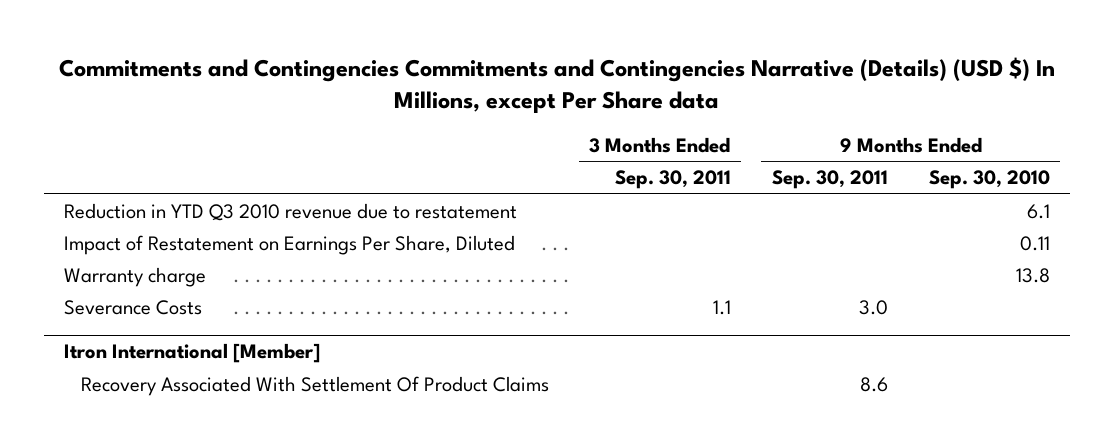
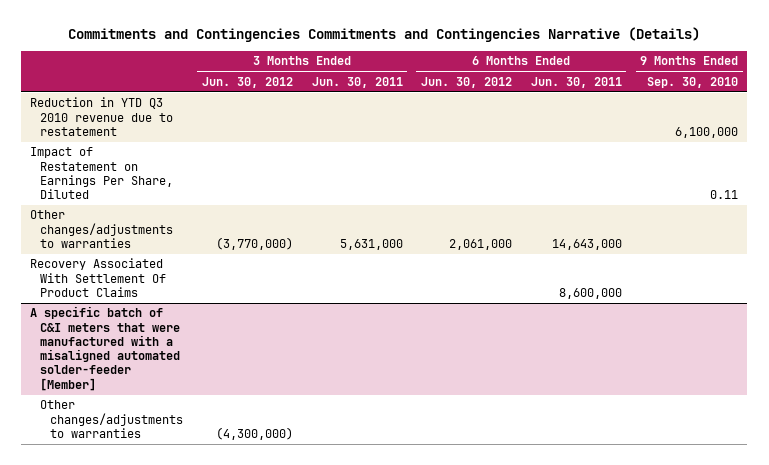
- Commitments and Contingencies Commitments and Contingencies Narrative (Details) (USD $) In Millions, except Per Share data
+ Commitments and Contingencies Commitments and Contingencies Narrative (Details)
- | 3 Months Ended Sep. 30, 2011 | 9 Months Ended Sep. 30, 2011 | 9 Months Ended Sep. 30, 2010
+ | 3 Months Ended Jun. 30, 2012 | 3 Months Ended Jun. 30, 2011 | 6 Months Ended Jun. 30, 2012 | 6 Months Ended Jun. 30, 2011 | 9 Months Ended Sep. 30, 2010
- Reduction in YTD Q3 2010 revenue due to restatement | | | 6.1
+ Reduction in YTD Q3 2010 revenue due to restatement | | | | | 6,100,000
- Warranty charge | | | 13.8
- Severance Costs | 1.1 | 3.0 |
- Itron International [Member]
- Recovery Associated With Settlement Of Product Claims | | 8.6 |
+ Other changes/adjustments to warranties | (3,770,000) | 5,631,000 | 2,061,000 | 14,643,000 |
+ Recovery Associated With Settlement Of Product Claims | | | | 8,600,000 |
+ A specific batch of C&I meters that were manufactured with a misaligned automated solder-feeder [Member]
+ Other changes/adjustments to warranties | (4,300,000) | | | |

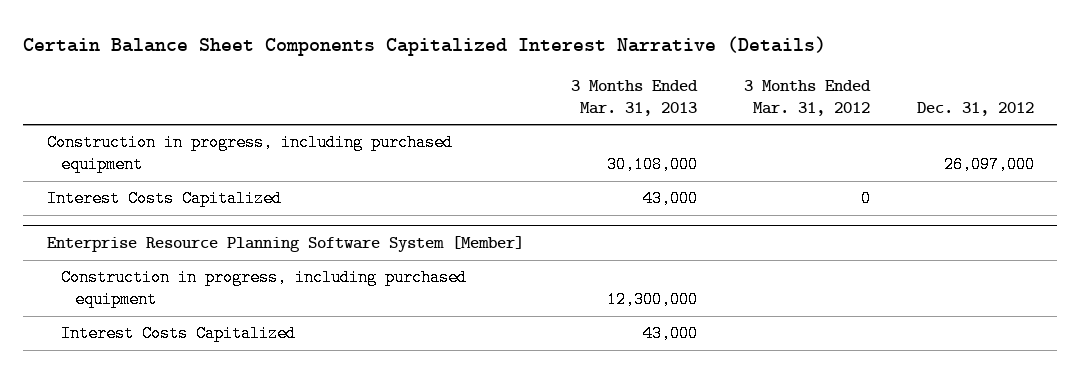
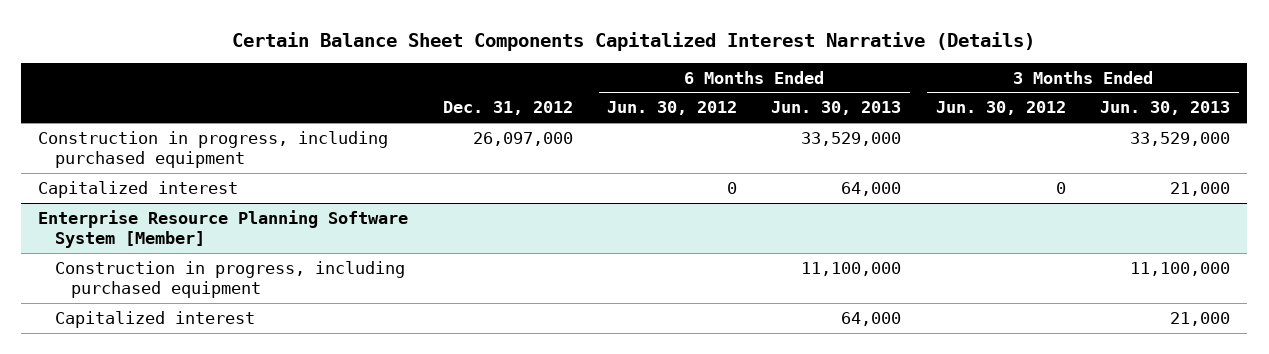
- | 3 Months Ended Mar. 31, 2013 | 3 Months Ended Mar. 31, 2012 | Dec. 31, 2012
+ | Dec. 31, 2012 | 6 Months Ended Jun. 30, 2012 | 6 Months Ended Jun. 30, 2013 | 3 Months Ended Jun. 30, 2012 | 3 Months Ended Jun. 30, 2013
- Interest Costs Capitalized | 43,000 | 0 |
+ Capitalized interest | | 0 | 64,000 | 0 | 21,000
@ Enterprise Resource Planning Software System [Member]
- Interest Costs Capitalized | 43,000 | |
+ Capitalized interest | | | 64,000 | | 21,000

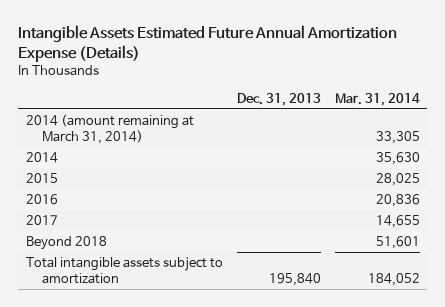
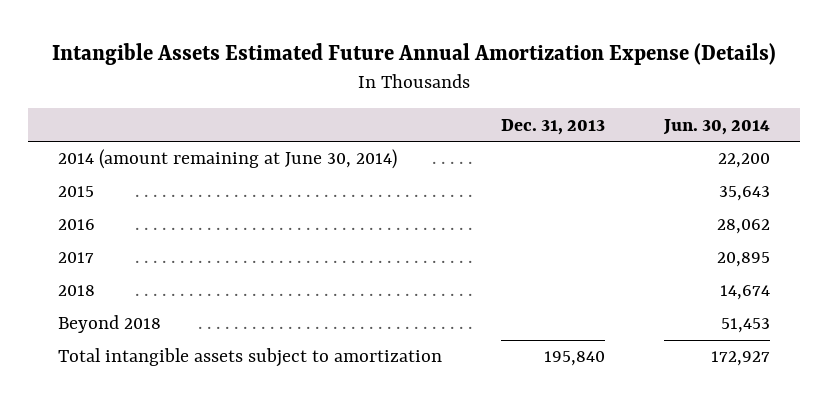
- | Dec. 31, 2013 | Mar. 31, 2014
+ | Dec. 31, 2013 | Jun. 30, 2014
- 2014 (amount remaining at March 31, 2014) | | 33,305
- 2014 | | 35,630
+ 2014 (amount remaining at June 30, 2014) | | 22,200
+ 2018 | | 14,674

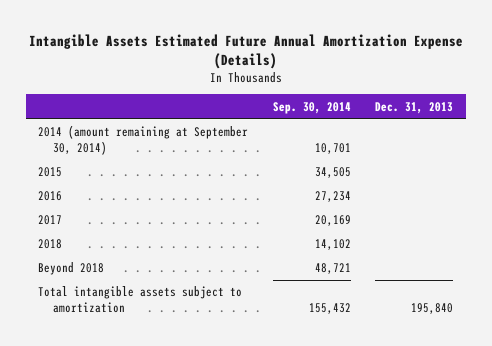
- | Dec. 31, 2013 | Jun. 30, 2014
+ | Sep. 30, 2014 | Dec. 31, 2013
- 2014 (amount remaining at June 30, 2014) | | 22,200
+ 2014 (amount remaining at September 30, 2014) | 10,701 |

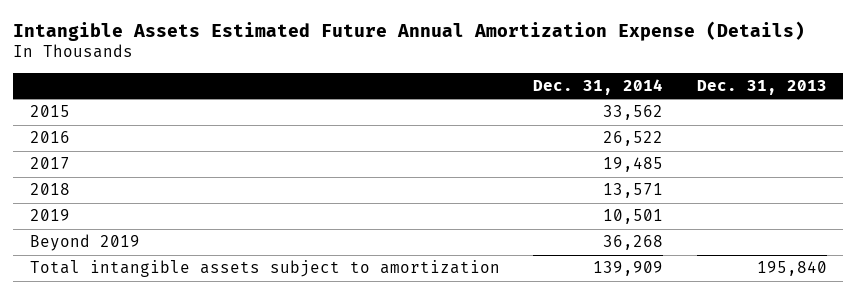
- | Sep. 30, 2014 | Dec. 31, 2013
+ | Dec. 31, 2014 | Dec. 31, 2013
- 2014 (amount remaining at September 30, 2014) | 10,701 |
- Beyond 2018 | 48,721 |
+ 2019 | 10,501 |
+ Beyond 2019 | 36,268 |

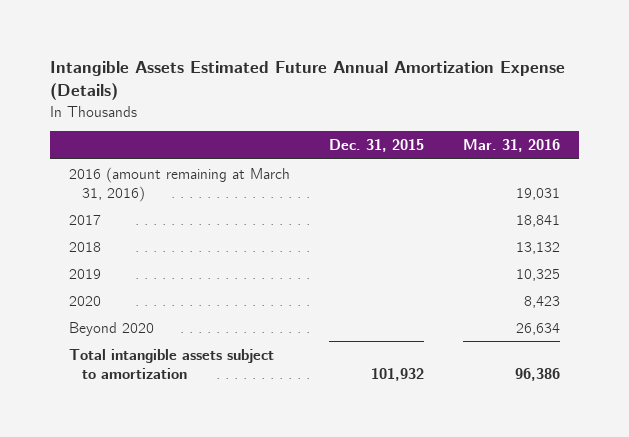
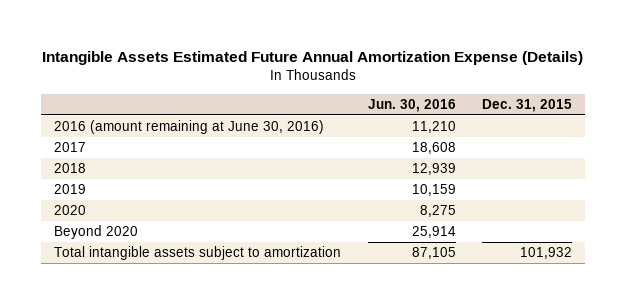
- | Dec. 31, 2015 | Mar. 31, 2016
+ | Jun. 30, 2016 | Dec. 31, 2015
- 2016 (amount remaining at March 31, 2016) | | 19,031
+ 2016 (amount remaining at June 30, 2016) | 11,210 |

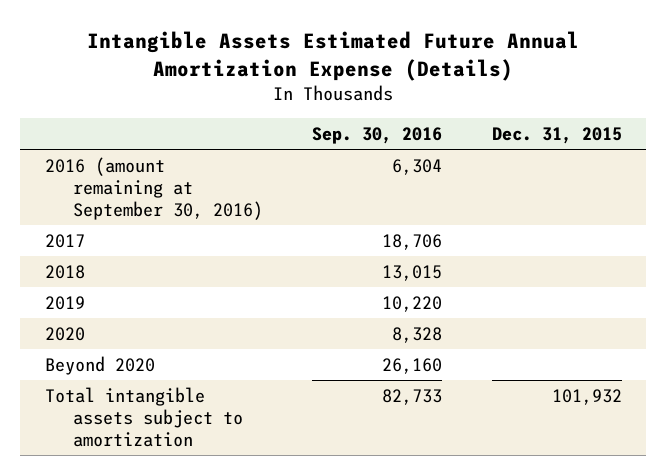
- | Jun. 30, 2016 | Dec. 31, 2015
+ | Sep. 30, 2016 | Dec. 31, 2015
- 2016 (amount remaining at June 30, 2016) | 11,210 |
+ 2016 (amount remaining at September 30, 2016) | 6,304 |

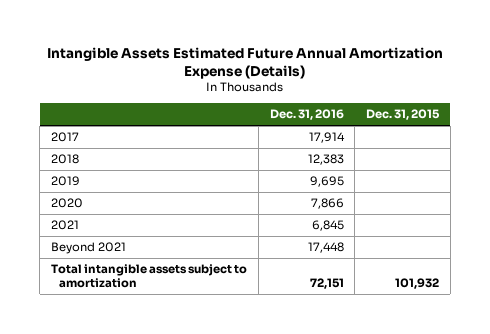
- | Sep. 30, 2016 | Dec. 31, 2015
+ | Dec. 31, 2016 | Dec. 31, 2015
- 2016 (amount remaining at September 30, 2016) | 6,304 |
- Beyond 2020 | 26,160 |
+ 2021 | 6,845 |
+ Beyond 2021 | 17,448 |

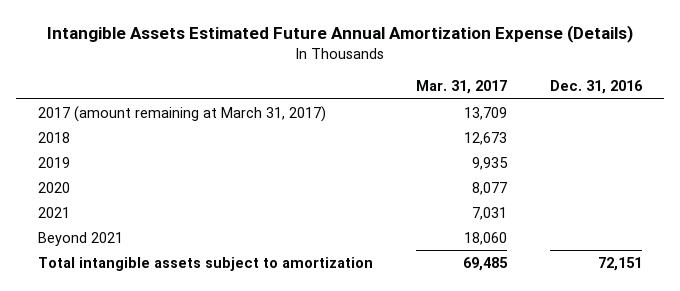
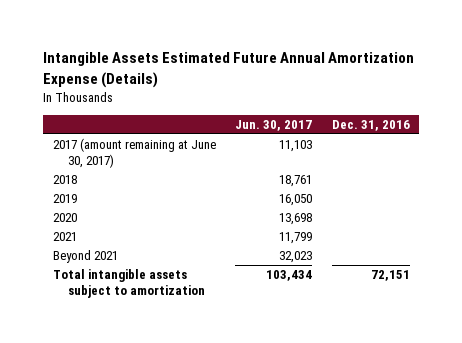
- | Mar. 31, 2017 | Dec. 31, 2016
+ | Jun. 30, 2017 | Dec. 31, 2016
- 2017 (amount remaining at March 31, 2017) | 13,709 |
+ 2017 (amount remaining at June 30, 2017) | 11,103 |

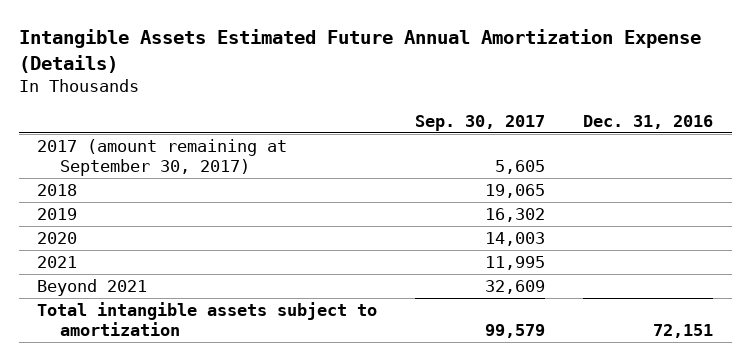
- | Jun. 30, 2017 | Dec. 31, 2016
+ | Sep. 30, 2017 | Dec. 31, 2016
- 2017 (amount remaining at June 30, 2017) | 11,103 |
+ 2017 (amount remaining at September 30, 2017) | 5,605 |

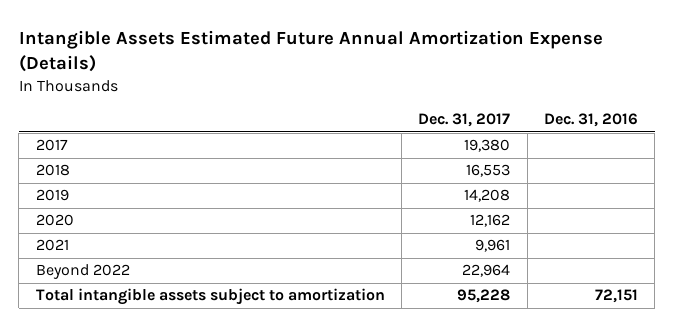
- | Sep. 30, 2017 | Dec. 31, 2016
+ | Dec. 31, 2017 | Dec. 31, 2016
- 2017 (amount remaining at September 30, 2017) | 5,605 |
+ 2017 | 19,380 |
- Beyond 2021 | 32,609 |
+ Beyond 2022 | 22,964 |

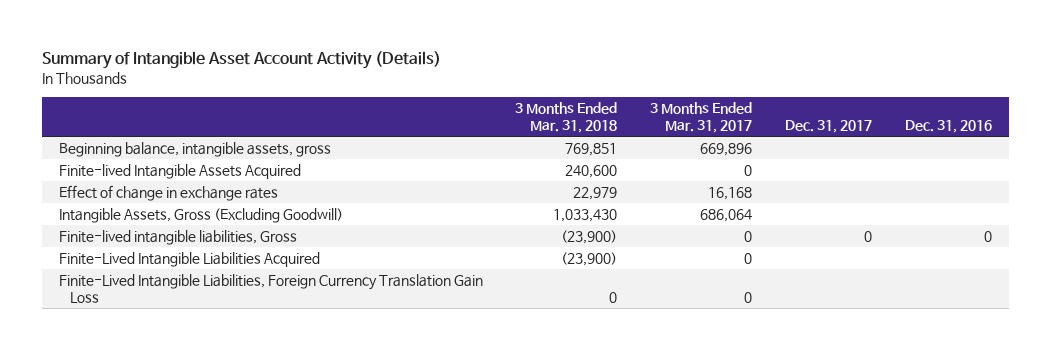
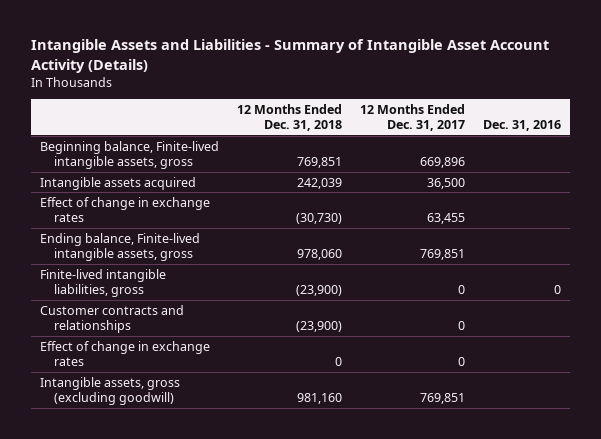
- Summary of Intangible Asset Account Activity (Details)
+ Intangible Assets and Liabilities - Summary of Intangible Asset Account Activity (Details)
- | 3 Months Ended Mar. 31, 2018 | 3 Months Ended Mar. 31, 2017 | Dec. 31, 2017 | Dec. 31, 2016
+ | 12 Months Ended Dec. 31, 2018 | 12 Months Ended Dec. 31, 2017 | Dec. 31, 2016
- Beginning balance, intangible assets, gross | 769,851 | 669,896 | |
- Finite-lived Intangible Assets Acquired | 240,600 | 0 | |
+ Beginning balance, Finite-lived intangible assets, gross | 769,851 | 669,896 |
+ Intangible assets acquired | 242,039 | 36,500 |
- Intangible Assets, Gross (Excluding Goodwill) | 1,033,430 | 686,064 | |
- Finite-lived intangible liabilities, Gross | (23,900) | 0 | 0 | 0
- Finite-Lived Intangible Liabilities Acquired | (23,900) | 0 | |
- Finite-Lived Intangible Liabilities, Foreign Currency Translation Gain Loss | 0 | 0 | |
+ Ending balance, Finite-lived intangible assets, gross | 978,060 | 769,851 |
+ Finite-lived intangible liabilities, gross | (23,900) | 0 | 0
+ Customer contracts and relationships | (23,900) | 0 |
+ Effect of change in exchange rates | 0 | 0 |
+ Intangible assets, gross (excluding goodwill) | 981,160 | 769,851 |

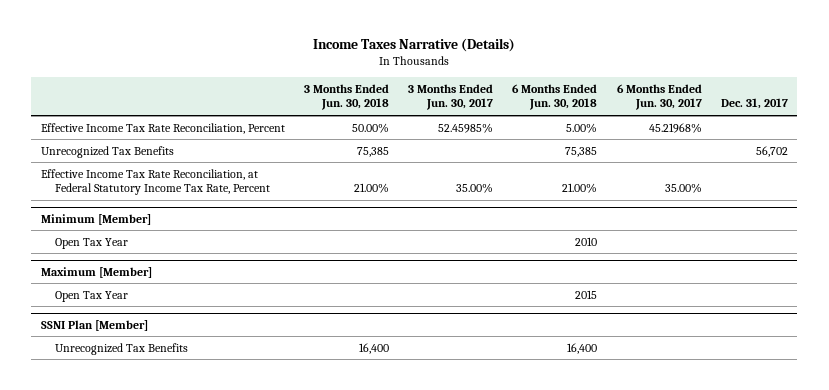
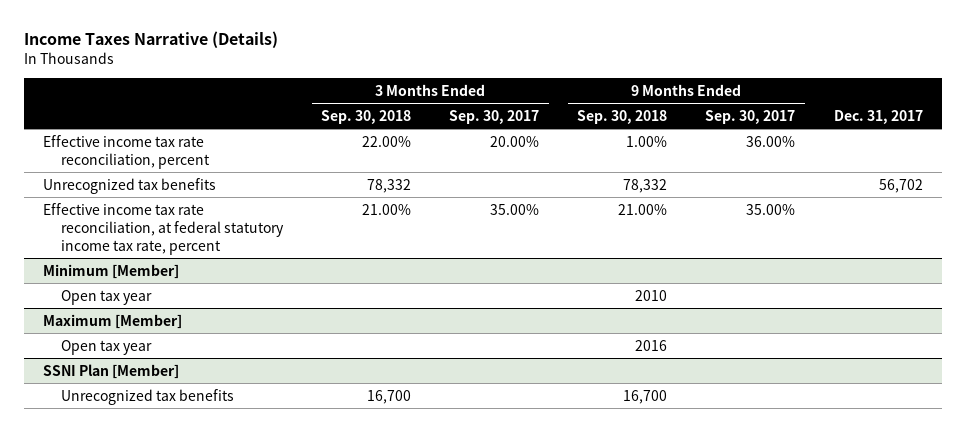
- | 3 Months Ended Jun. 30, 2018 | 3 Months Ended Jun. 30, 2017 | 6 Months Ended Jun. 30, 2018 | 6 Months Ended Jun. 30, 2017 | Dec. 31, 2017
+ | 3 Months Ended Sep. 30, 2018 | 3 Months Ended Sep. 30, 2017 | 9 Months Ended Sep. 30, 2018 | 9 Months Ended Sep. 30, 2017 | Dec. 31, 2017
- Effective Income Tax Rate Reconciliation, Percent | 50.00% | 52.45985% | 5.00% | 45.21968% |
- Unrecognized Tax Benefits | 75,385 | | 75,385 | | 56,702
- Effective Income Tax Rate Reconciliation, at Federal Statutory Income Tax Rate, Percent | 21.00% | 35.00% | 21.00% | 35.00% |
+ Effective income tax rate reconciliation, percent | 22.00% | 20.00% | 1.00% | 36.00% |
+ Unrecognized tax benefits | 78,332 | | 78,332 | | 56,702
+ Effective income tax rate reconciliation, at federal statutory income tax rate, percent | 21.00% | 35.00% | 21.00% | 35.00% |
@ Minimum [Member]
- Open Tax Year | | | 2010 | |
+ Open tax year | | | 2010 | |
@ Maximum [Member]
- Open Tax Year | | | 2015 | |
+ Open tax year | | | 2016 | |
@ SSNI Plan [Member]
- Unrecognized Tax Benefits | 16,400 | | 16,400 | |
+ Unrecognized tax benefits | 16,700 | | 16,700 | |

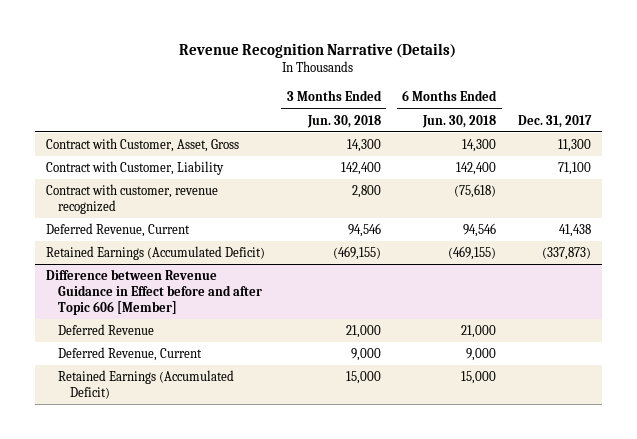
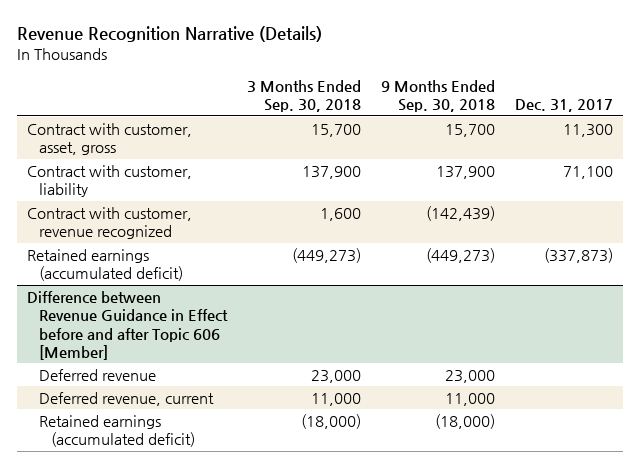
- | 3 Months Ended Jun. 30, 2018 | 6 Months Ended Jun. 30, 2018 | Dec. 31, 2017
+ | 3 Months Ended Sep. 30, 2018 | 9 Months Ended Sep. 30, 2018 | Dec. 31, 2017
- Contract with Customer, Asset, Gross | 14,300 | 14,300 | 11,300
- Contract with Customer, Liability | 142,400 | 142,400 | 71,100
+ Contract with customer, asset, gross | 15,700 | 15,700 | 11,300
+ Contract with customer, liability | 137,900 | 137,900 | 71,100
- Deferred Revenue, Current | 94,546 | 94,546 | 41,438
- Retained Earnings (Accumulated Deficit) | (469,155) | (469,155) | (337,873)
+ Retained earnings (accumulated deficit) | (449,273) | (449,273) | (337,873)
@ Difference between Revenue Guidance in Effect before and after Topic 606 [Member]
- Deferred Revenue | 21,000 | 21,000 |
- Deferred Revenue, Current | 9,000 | 9,000 |
- Retained Earnings (Accumulated Deficit) | 15,000 | 15,000 |
+ Deferred revenue | 23,000 | 23,000 |
+ Deferred revenue, current | 11,000 | 11,000 |
+ Retained earnings (accumulated deficit) | (18,000) | (18,000) |

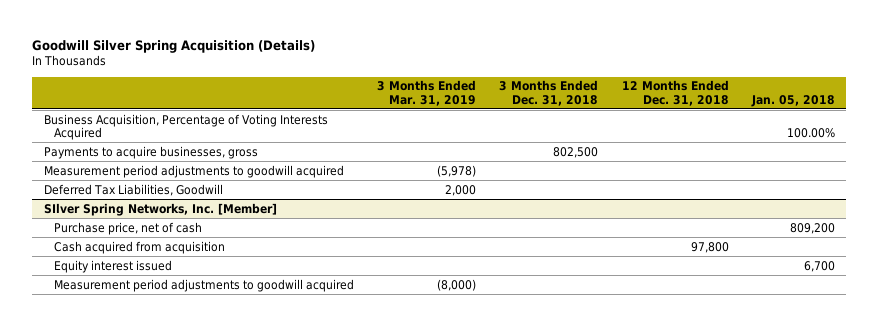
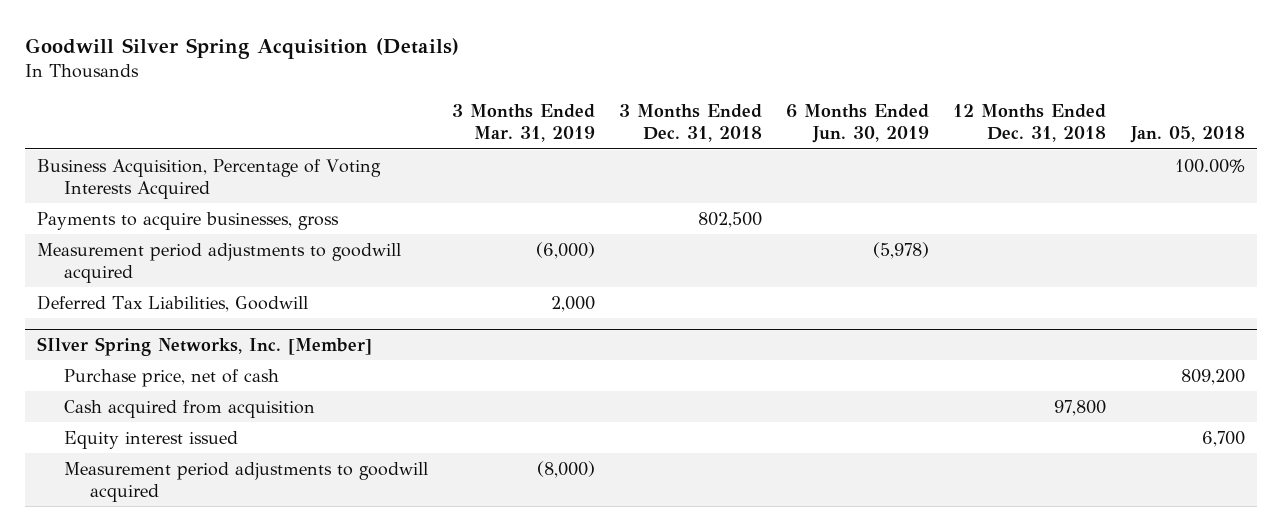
- | 3 Months Ended Mar. 31, 2019 | 3 Months Ended Dec. 31, 2018 | 12 Months Ended Dec. 31, 2018 | Jan. 05, 2018
+ | 3 Months Ended Mar. 31, 2019 | 3 Months Ended Dec. 31, 2018 | 6 Months Ended Jun. 30, 2019 | 12 Months Ended Dec. 31, 2018 | Jan. 05, 2018
- Measurement period adjustments to goodwill acquired | (5,978) | | |
+ Measurement period adjustments to goodwill acquired | (6,000) | | (5,978) | |

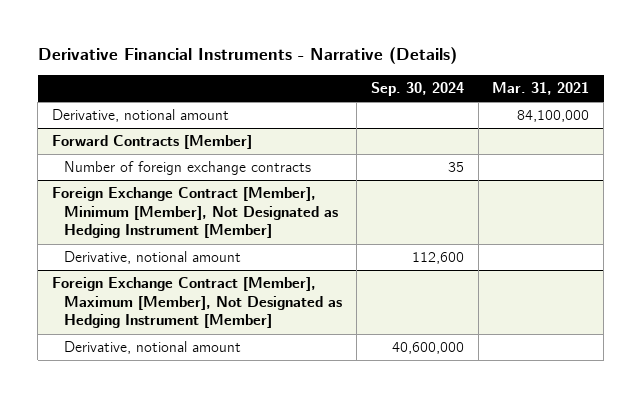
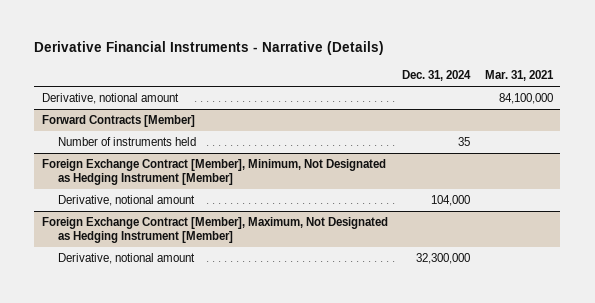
- | Sep. 30, 2024 | Mar. 31, 2021
+ | Dec. 31, 2024 | Mar. 31, 2021
@ Forward Contracts [Member]
- Number of foreign exchange contracts | 35 |
- Foreign Exchange Contract [Member], Minimum [Member], Not Designated as Hedging Instrument [Member]
@ Forward Contracts [Member]
+ Number of instruments held | 35 |
+ Foreign Exchange Contract [Member], Minimum, Not Designated as Hedging Instrument [Member]
- Foreign Exchange Contract [Member], Maximum [Member], Not Designated as Hedging Instrument [Member]
+ Foreign Exchange Contract [Member], Maximum, Not Designated as Hedging Instrument [Member]

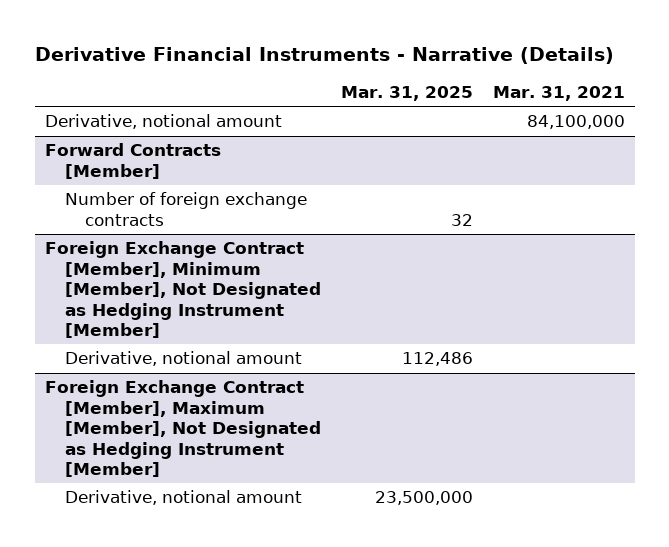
- | Dec. 31, 2024 | Mar. 31, 2021
+ | Mar. 31, 2025 | Mar. 31, 2021
@ Forward Contracts [Member]
- Number of instruments held | 35 |
- Foreign Exchange Contract [Member], Minimum, Not Designated as Hedging Instrument [Member]
@ Forward Contracts [Member]
+ Number of foreign exchange contracts | 32 |
+ Foreign Exchange Contract [Member], Minimum [Member], Not Designated as Hedging Instrument [Member]
- Foreign Exchange Contract [Member], Maximum, Not Designated as Hedging Instrument [Member]
+ Foreign Exchange Contract [Member], Maximum [Member], Not Designated as Hedging Instrument [Member]

